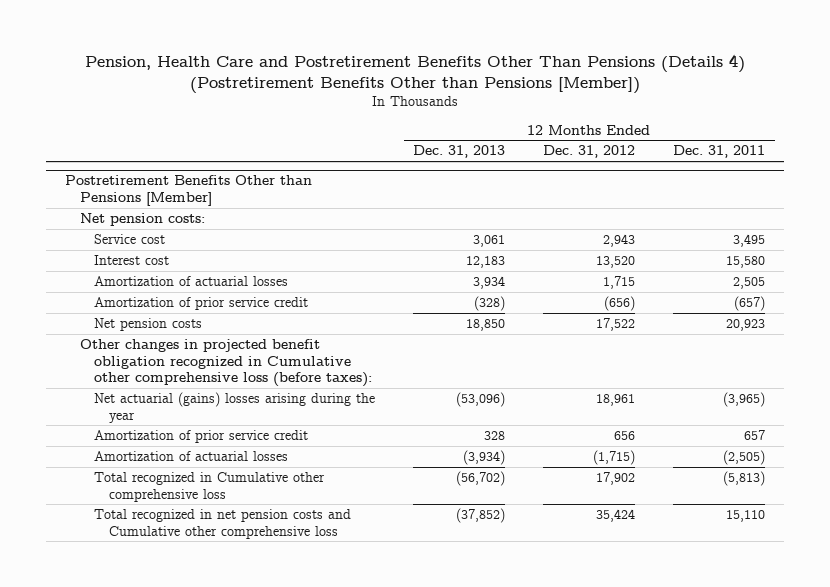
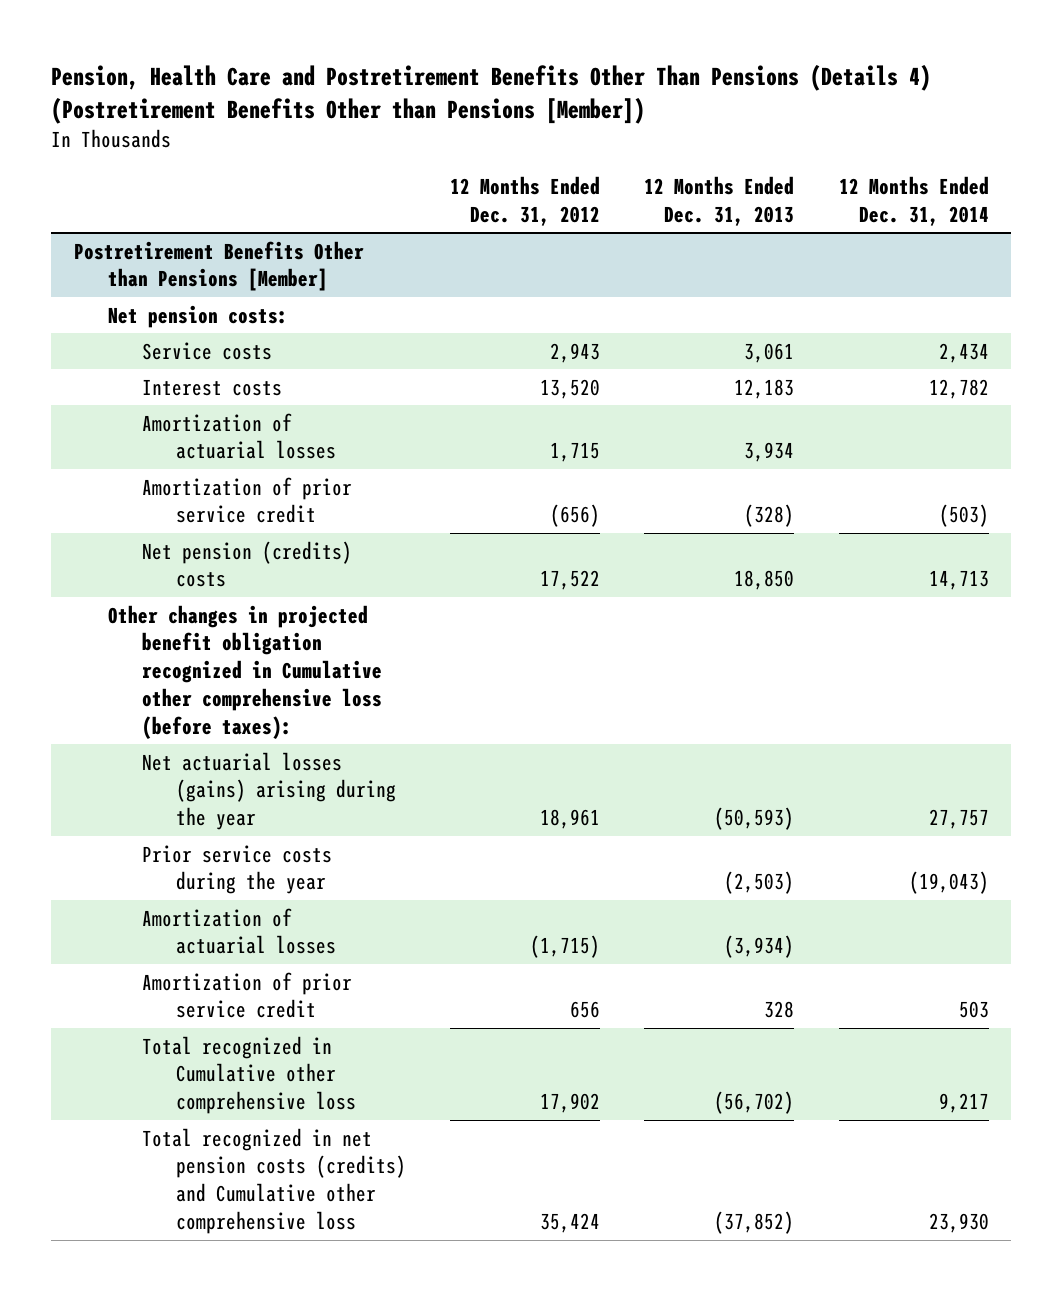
- | 12 Months Ended Dec. 31, 2013 | 12 Months Ended Dec. 31, 2012 | 12 Months Ended Dec. 31, 2011
+ | 12 Months Ended Dec. 31, 2012 | 12 Months Ended Dec. 31, 2013 | 12 Months Ended Dec. 31, 2014
@ Postretirement Benefits Other than Pensions [Member]
- Service cost | 3,061 | 2,943 | 3,495
- Interest cost | 12,183 | 13,520 | 15,580
+ Service costs | 2,943 | 3,061 | 2,434
+ Interest costs | 13,520 | 12,183 | 12,782
- Net pension costs | 18,850 | 17,522 | 20,923
+ Net pension (credits) costs | 17,522 | 18,850 | 14,713
- Net actuarial (gains) losses arising during the year | (53,096) | 18,961 | (3,965)
+ Net actuarial losses (gains) arising during the year | 18,961 | (50,593) | 27,757
+ Prior service costs during the year | | (2,503) | (19,043)
moved down: Amortization of prior service credit | 656 | 328 | 503
- Total recognized in net pension costs and Cumulative other comprehensive loss | (37,852) | 35,424 | 15,110
+ Total recognized in net pension costs (credits) and Cumulative other comprehensive loss | 35,424 | (37,852) | 23,930

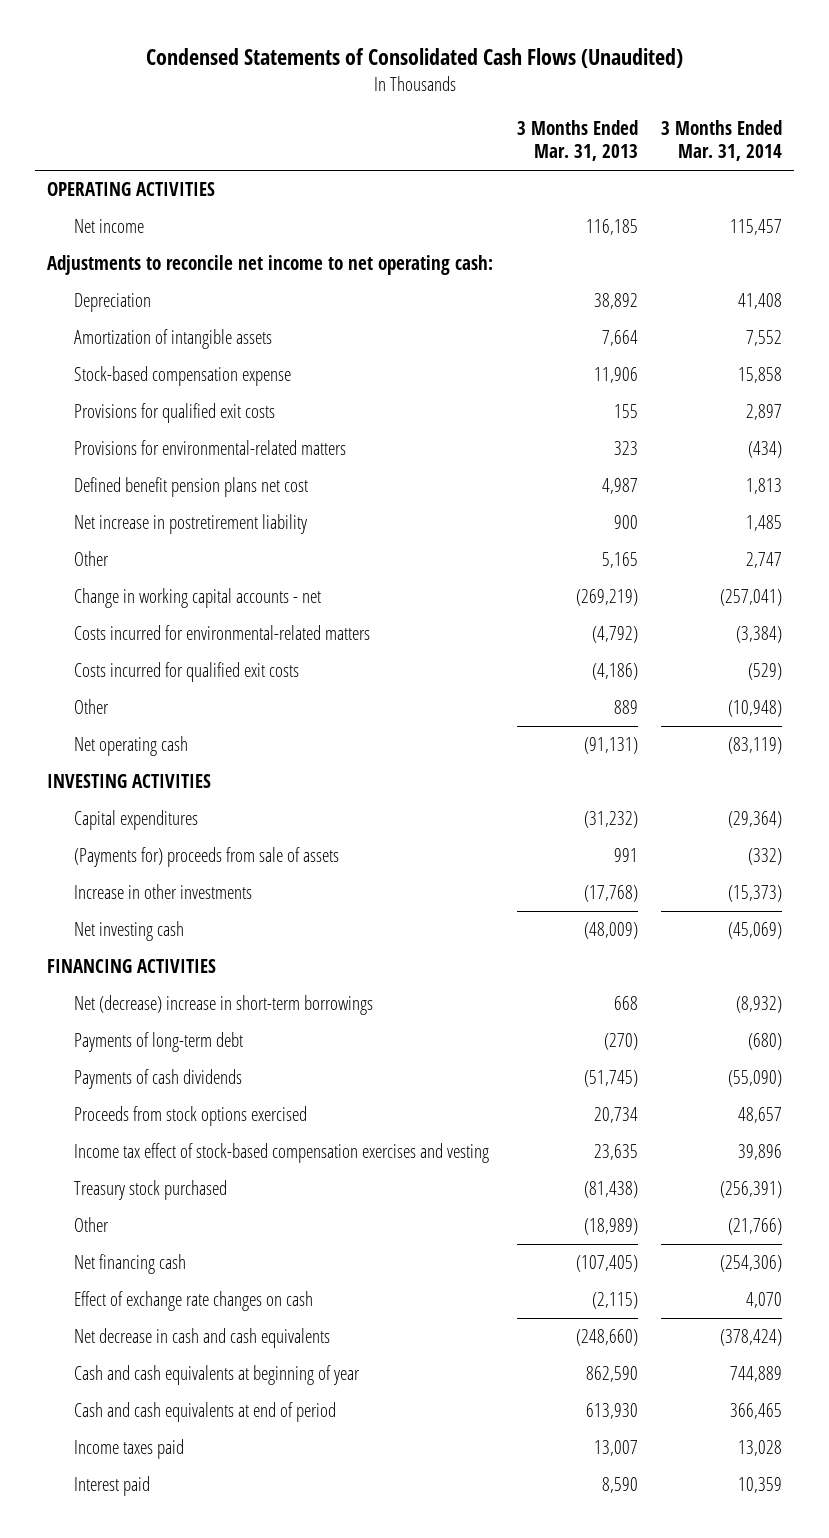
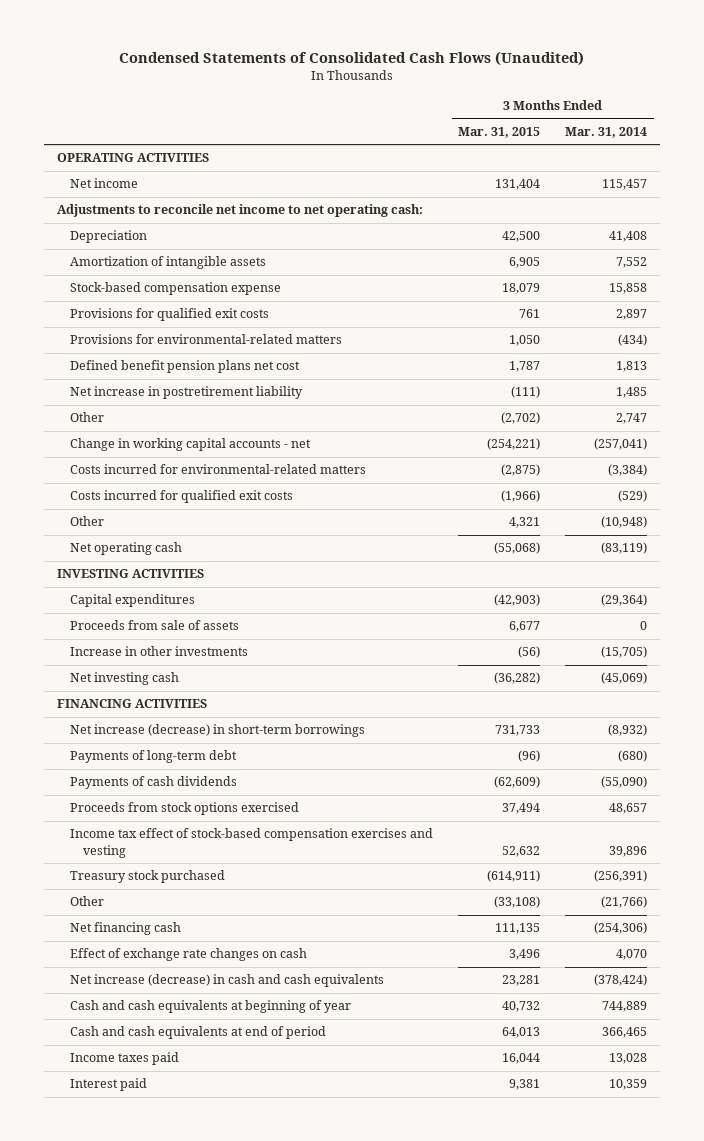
- | 3 Months Ended Mar. 31, 2013 | 3 Months Ended Mar. 31, 2014
+ | 3 Months Ended Mar. 31, 2015 | 3 Months Ended Mar. 31, 2014
- (Payments for) proceeds from sale of assets | 991 | (332)
- Increase in other investments | (17,768) | (15,373)
+ Proceeds from sale of assets | 6,677 | 0
+ Increase in other investments | (56) | (15,705)
- Net (decrease) increase in short-term borrowings | 668 | (8,932)
+ Net increase (decrease) in short-term borrowings | 731,733 | (8,932)
- Net decrease in cash and cash equivalents | (248,660) | (378,424)
+ Net increase (decrease) in cash and cash equivalents | 23,281 | (378,424)

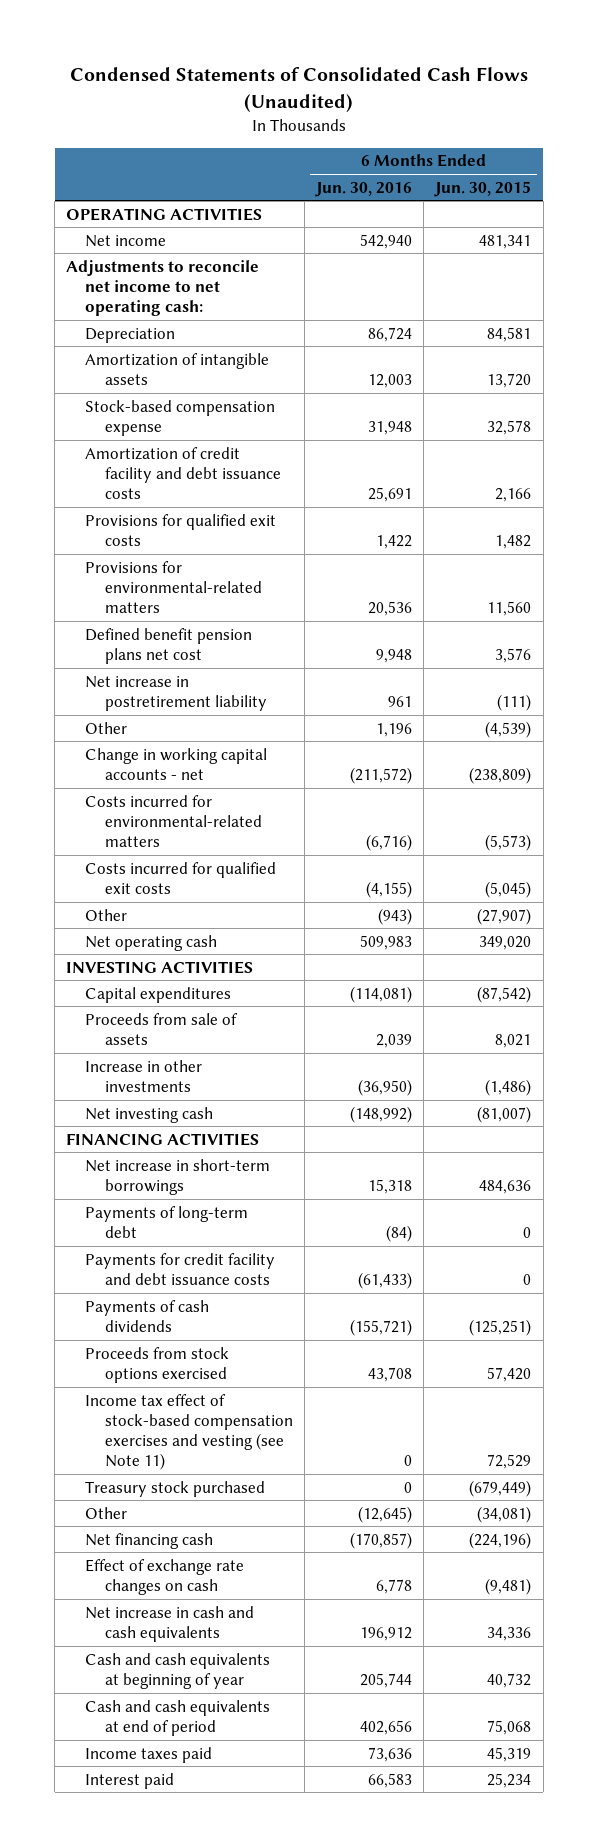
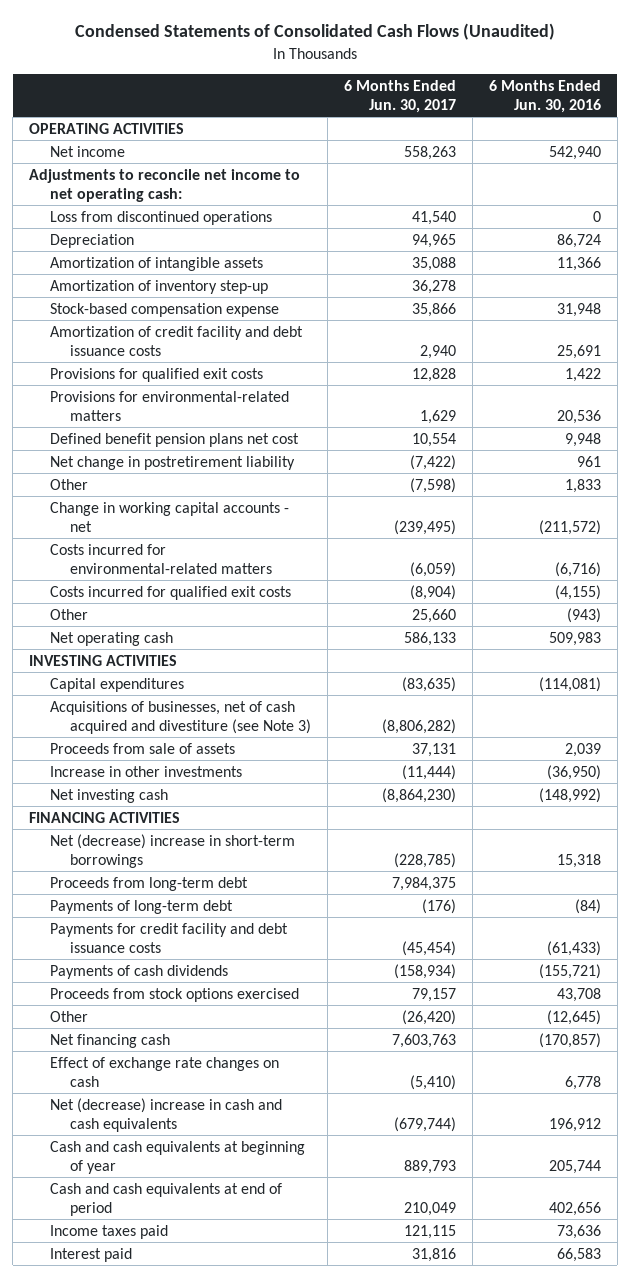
- | 6 Months Ended Jun. 30, 2016 | 6 Months Ended Jun. 30, 2015
+ | 6 Months Ended Jun. 30, 2017 | 6 Months Ended Jun. 30, 2016
+ Loss from discontinued operations | 41,540 | 0
- Amortization of intangible assets | 12,003 | 13,720
+ Amortization of intangible assets | 35,088 | 11,366
+ Amortization of inventory step-up | 36,278 |
- Net increase in postretirement liability | 961 | (111)
- Other | 1,196 | (4,539)
+ Net change in postretirement liability | (7,422) | 961
+ Other | (7,598) | 1,833
+ Acquisitions of businesses, net of cash acquired and divestiture (see Note 3) | (8,806,282) |
- Net increase in short-term borrowings | 15,318 | 484,636
+ Net (decrease) increase in short-term borrowings | (228,785) | 15,318
+ Proceeds from long-term debt | 7,984,375 |
- Income tax effect of stock-based compensation exercises and vesting (see Note 11) | 0 | 72,529
- Treasury stock purchased | 0 | (679,449)
- Net increase in cash and cash equivalents | 196,912 | 34,336
+ Net (decrease) increase in cash and cash equivalents | (679,744) | 196,912

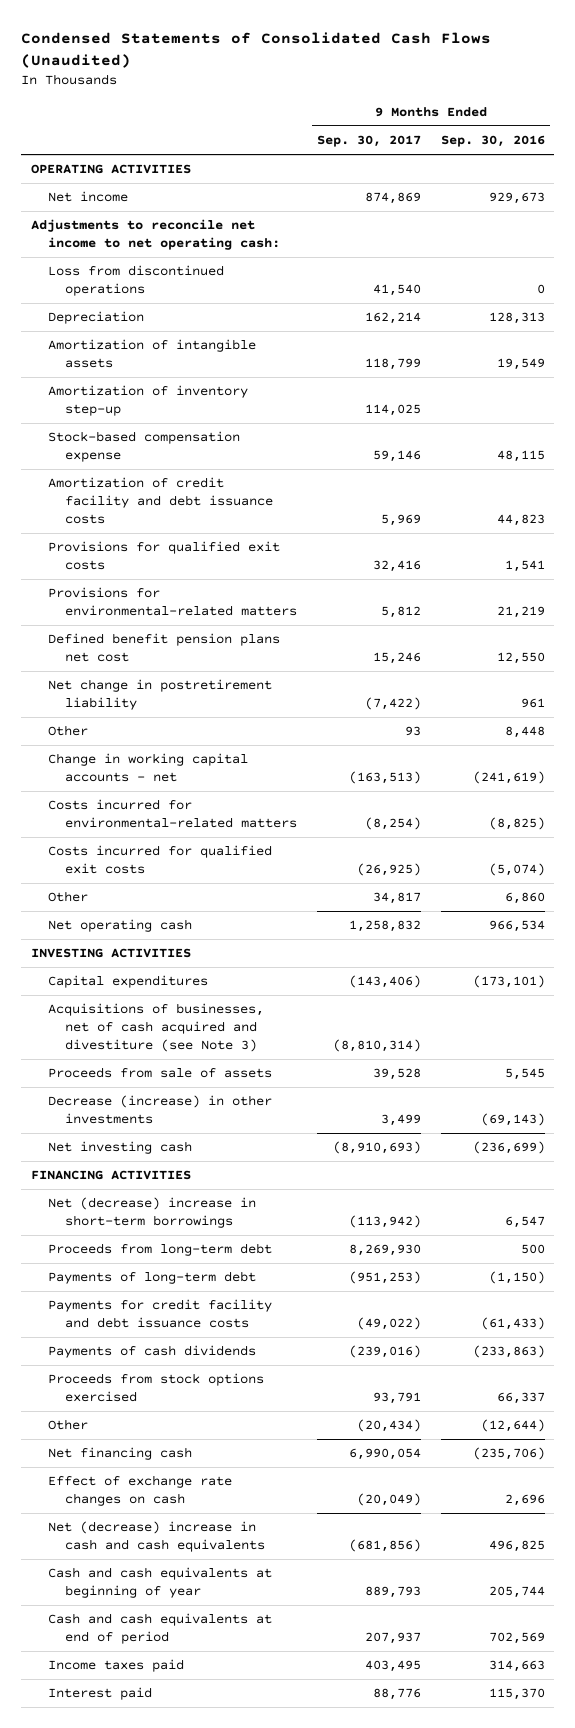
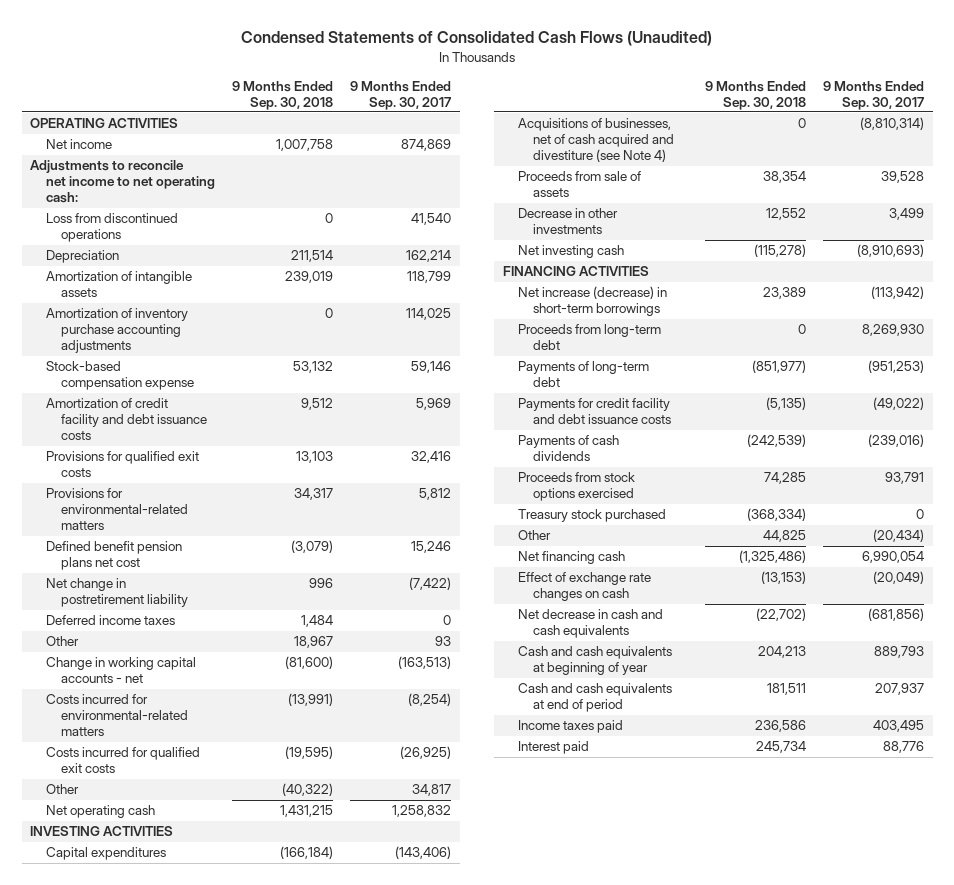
- | 9 Months Ended Sep. 30, 2017 | 9 Months Ended Sep. 30, 2016
+ | 9 Months Ended Sep. 30, 2018 | 9 Months Ended Sep. 30, 2017
- Amortization of inventory step-up | 114,025 |
+ Amortization of inventory purchase accounting adjustments | 0 | 114,025
+ Deferred income taxes | 1,484 | 0
- Acquisitions of businesses, net of cash acquired and divestiture (see Note 3) | (8,810,314) |
+ Acquisitions of businesses, net of cash acquired and divestiture (see Note 4) | 0 | (8,810,314)
- Decrease (increase) in other investments | 3,499 | (69,143)
+ Decrease in other investments | 12,552 | 3,499
- Net (decrease) increase in short-term borrowings | (113,942) | 6,547
+ Net increase (decrease) in short-term borrowings | 23,389 | (113,942)
+ Treasury stock purchased | (368,334) | 0
- Net (decrease) increase in cash and cash equivalents | (681,856) | 496,825
+ Net decrease in cash and cash equivalents | (22,702) | (681,856)

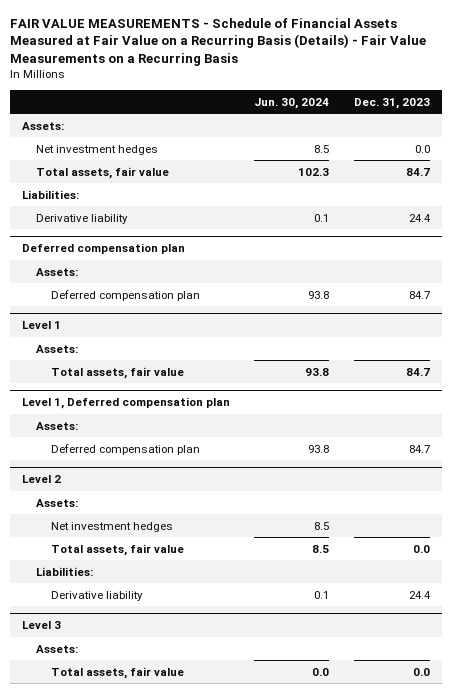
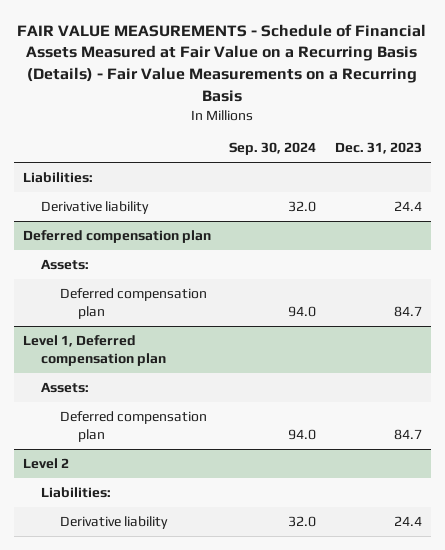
- | Jun. 30, 2024 | Dec. 31, 2023
+ | Sep. 30, 2024 | Dec. 31, 2023
- Assets:
- Net investment hedges | 8.5 | 0.0
- Total assets, fair value | 102.3 | 84.7
- Level 1
- Assets:
- Total assets, fair value | 93.8 | 84.7
@ Level 2
- Assets:
- Net investment hedges | 8.5 |
- Total assets, fair value | 8.5 | 0.0
- Level 3
- Assets:
- Total assets, fair value | 0.0 | 0.0

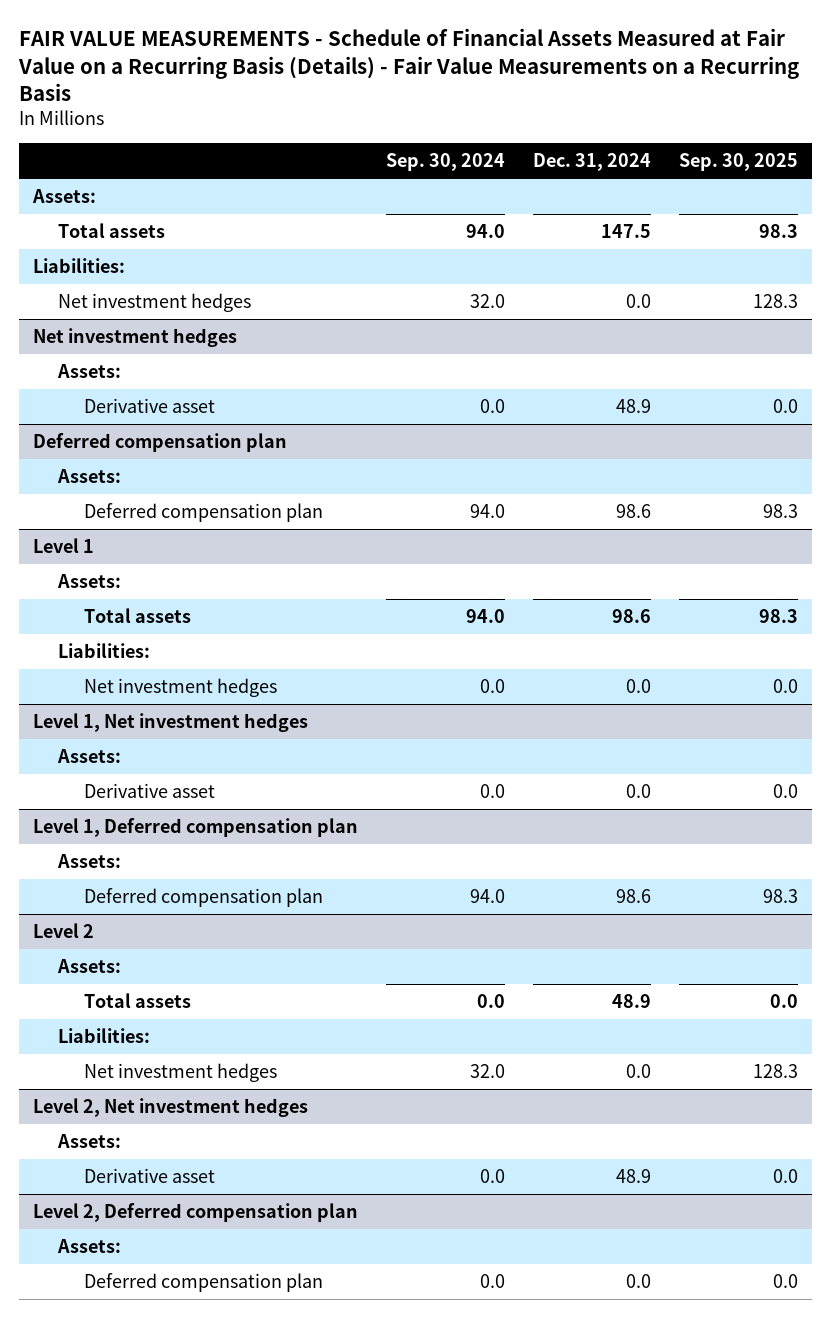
- | Sep. 30, 2024 | Dec. 31, 2023
+ | Sep. 30, 2024 | Dec. 31, 2024 | Sep. 30, 2025
+ Assets:
+ Total assets | 94.0 | 147.5 | 98.3
- Derivative liability | 32.0 | 24.4
+ Net investment hedges | 32.0 | 0.0 | 128.3
+ Net investment hedges
+ Assets:
+ Derivative asset | 0.0 | 48.9 | 0.0
+ Level 1
+ Assets:
+ Total assets | 94.0 | 98.6 | 98.3
+ Liabilities:
+ Net investment hedges | 0.0 | 0.0 | 0.0
+ Level 1, Net investment hedges
+ Assets:
+ Derivative asset | 0.0 | 0.0 | 0.0
@ Level 2
+ Assets:
+ Total assets | 0.0 | 48.9 | 0.0
- Derivative liability | 32.0 | 24.4
+ Net investment hedges | 32.0 | 0.0 | 128.3
+ Level 2, Net investment hedges
+ Assets:
+ Derivative asset | 0.0 | 48.9 | 0.0
+ Level 2, Deferred compensation plan
+ Assets:
+ Deferred compensation plan | 0.0 | 0.0 | 0.0

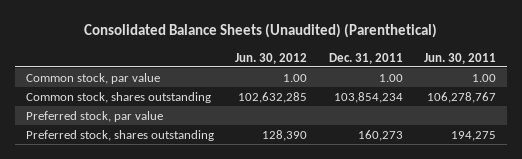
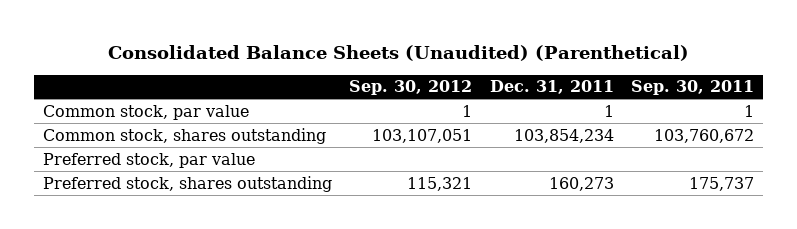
- | Jun. 30, 2012 | Dec. 31, 2011 | Jun. 30, 2011
+ | Sep. 30, 2012 | Dec. 31, 2011 | Sep. 30, 2011
- Common stock, par value | 1.00 | 1.00 | 1.00
+ Common stock, par value | 1 | 1 | 1

